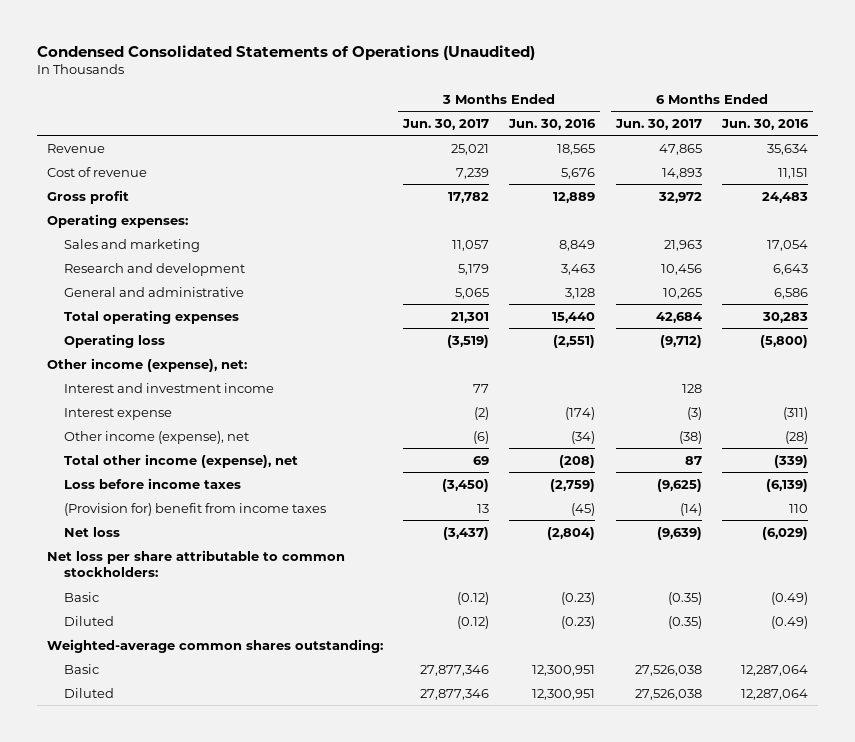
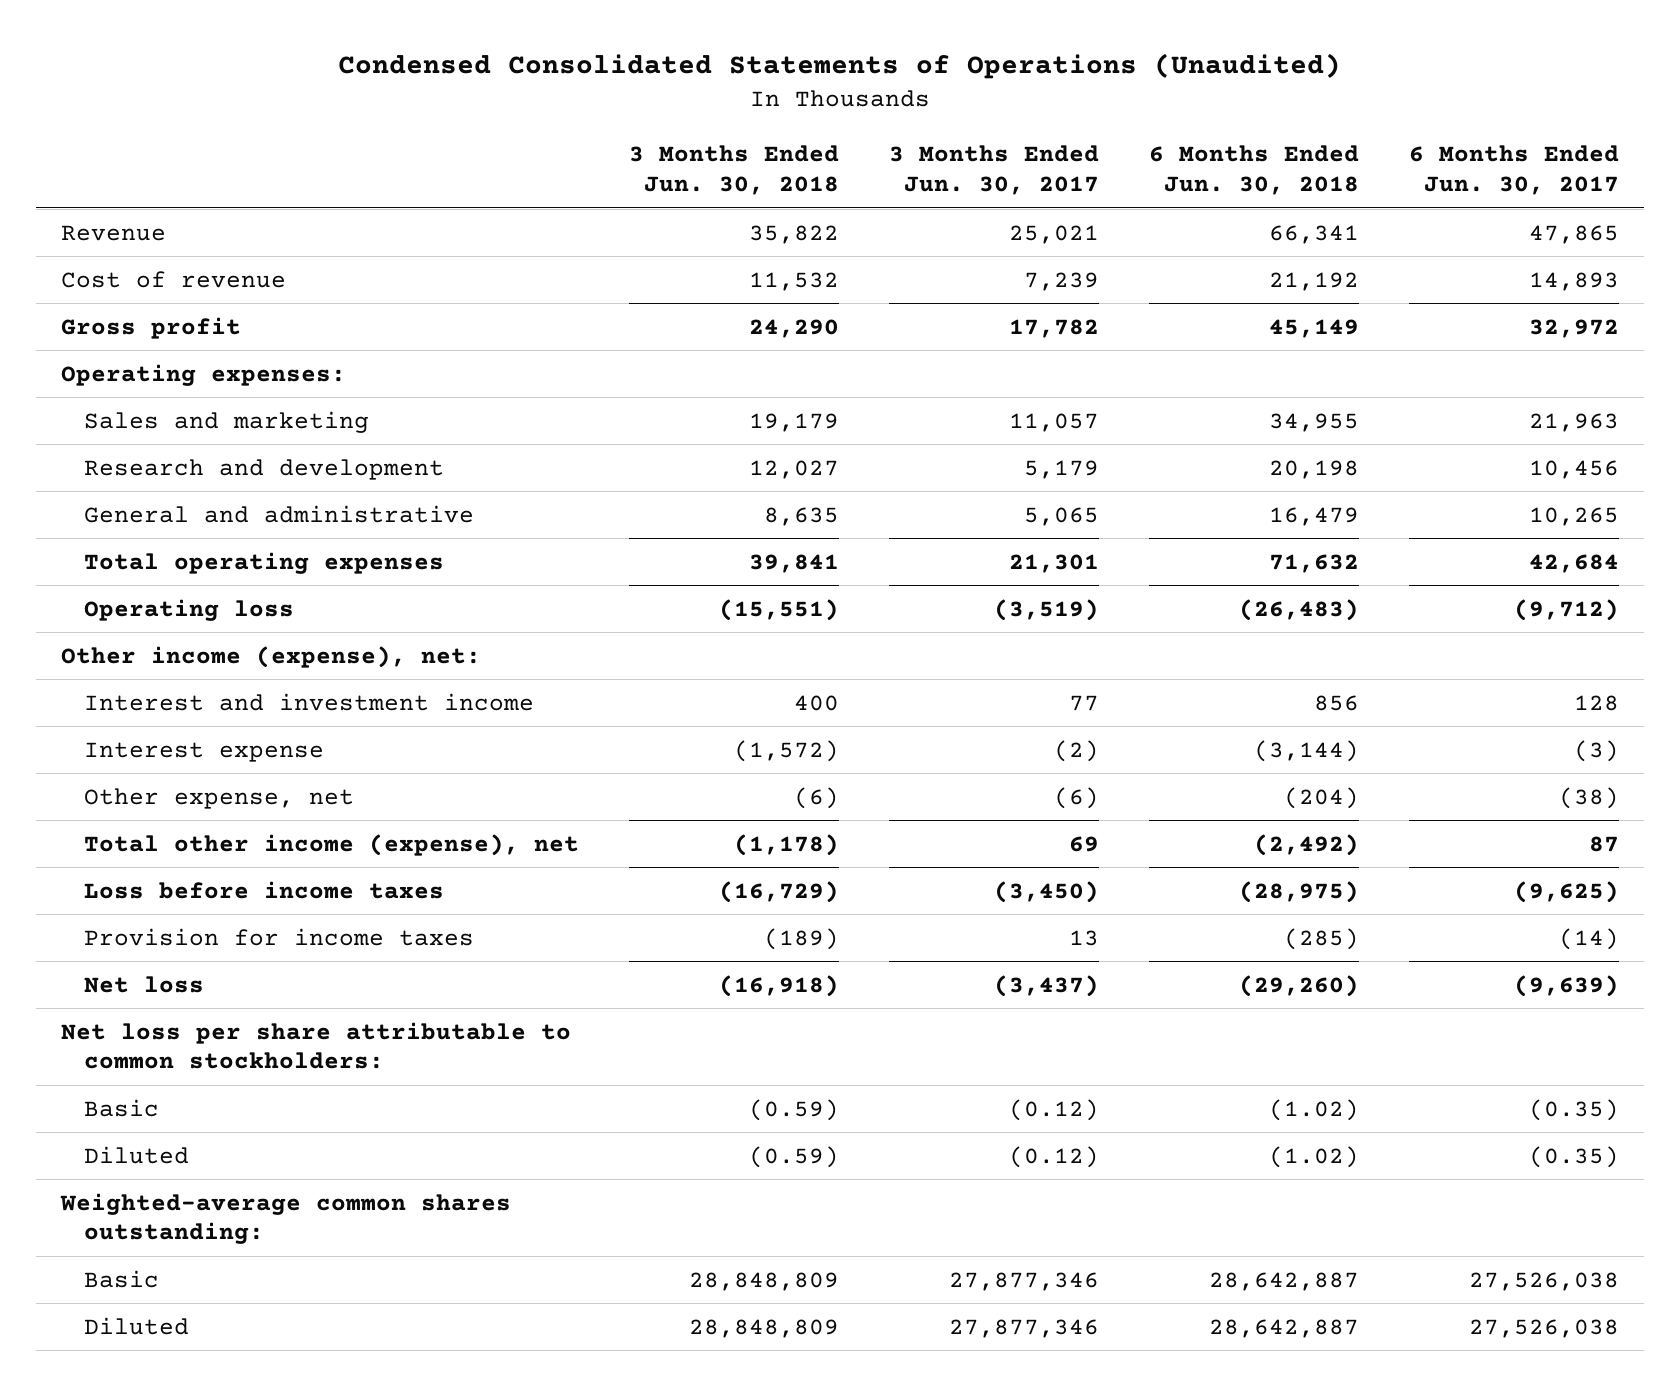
- | 3 Months Ended Jun. 30, 2017 | 3 Months Ended Jun. 30, 2016 | 6 Months Ended Jun. 30, 2017 | 6 Months Ended Jun. 30, 2016
+ | 3 Months Ended Jun. 30, 2018 | 3 Months Ended Jun. 30, 2017 | 6 Months Ended Jun. 30, 2018 | 6 Months Ended Jun. 30, 2017
- Other income (expense), net | (6) | (34) | (38) | (28)
+ Other expense, net | (6) | (6) | (204) | (38)
- (Provision for) benefit from income taxes | 13 | (45) | (14) | 110
+ Provision for income taxes | (189) | 13 | (285) | (14)

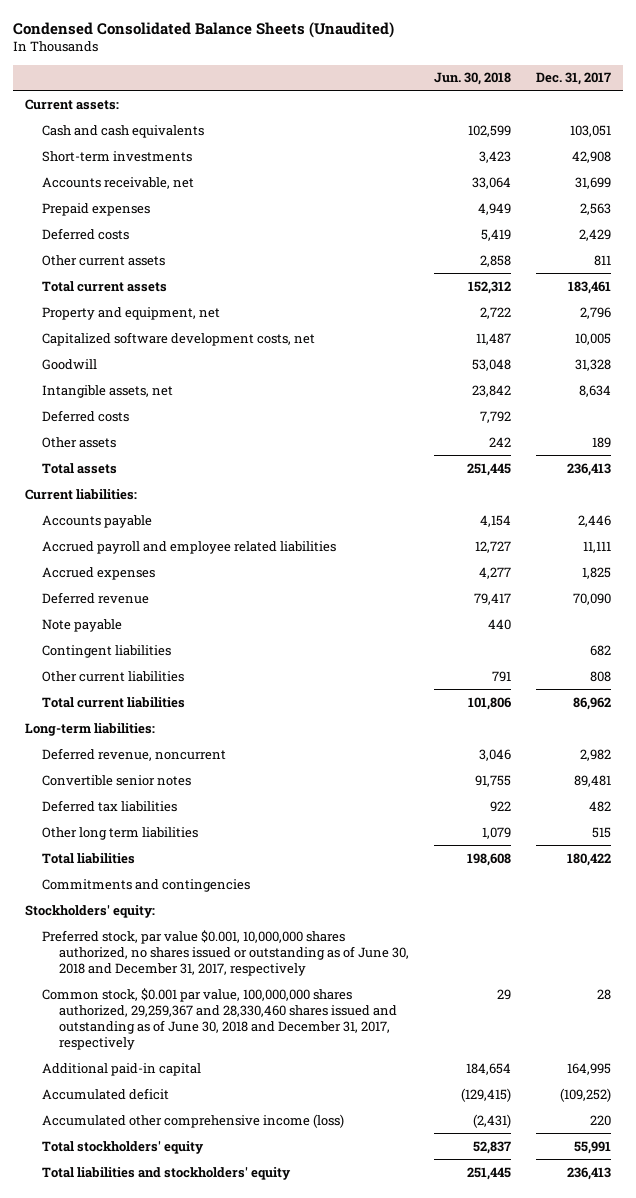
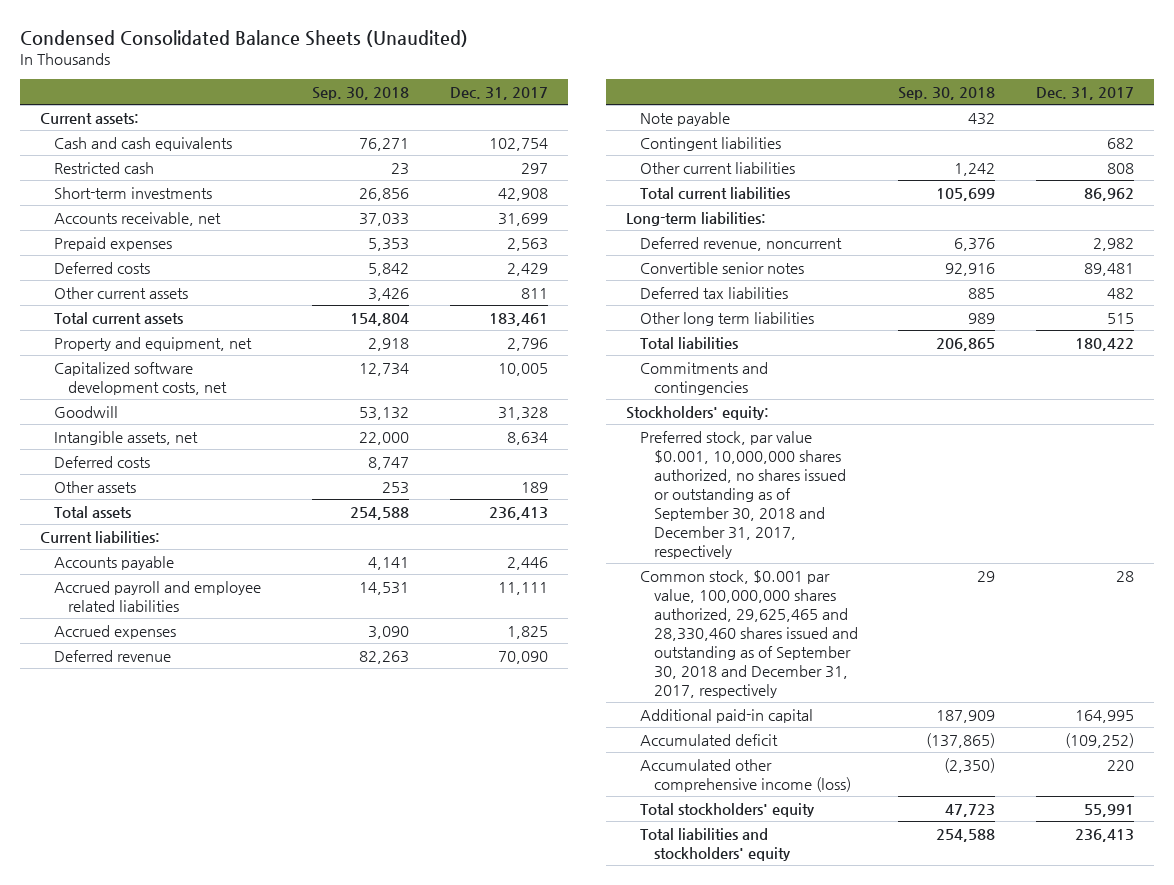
- | Jun. 30, 2018 | Dec. 31, 2017
+ | Sep. 30, 2018 | Dec. 31, 2017
- Cash and cash equivalents | 102,599 | 103,051
+ Cash and cash equivalents | 76,271 | 102,754
+ Restricted cash | 23 | 297
- Preferred stock, par value $0.001, 10,000,000 shares authorized, no shares issued or outstanding as of June 30, 2018 and December 31, 2017, respectively
- Common stock, $0.001 par value, 100,000,000 shares authorized, 29,259,367 and 28,330,460 shares issued and outstanding as of June 30, 2018 and December 31, 2017, respectively | 29 | 28
+ Preferred stock, par value $0.001, 10,000,000 shares authorized, no shares issued or outstanding as of September 30, 2018 and December 31, 2017, respectively
+ Common stock, $0.001 par value, 100,000,000 shares authorized, 29,625,465 and 28,330,460 shares issued and outstanding as of September 30, 2018 and December 31, 2017, respectively | 29 | 28

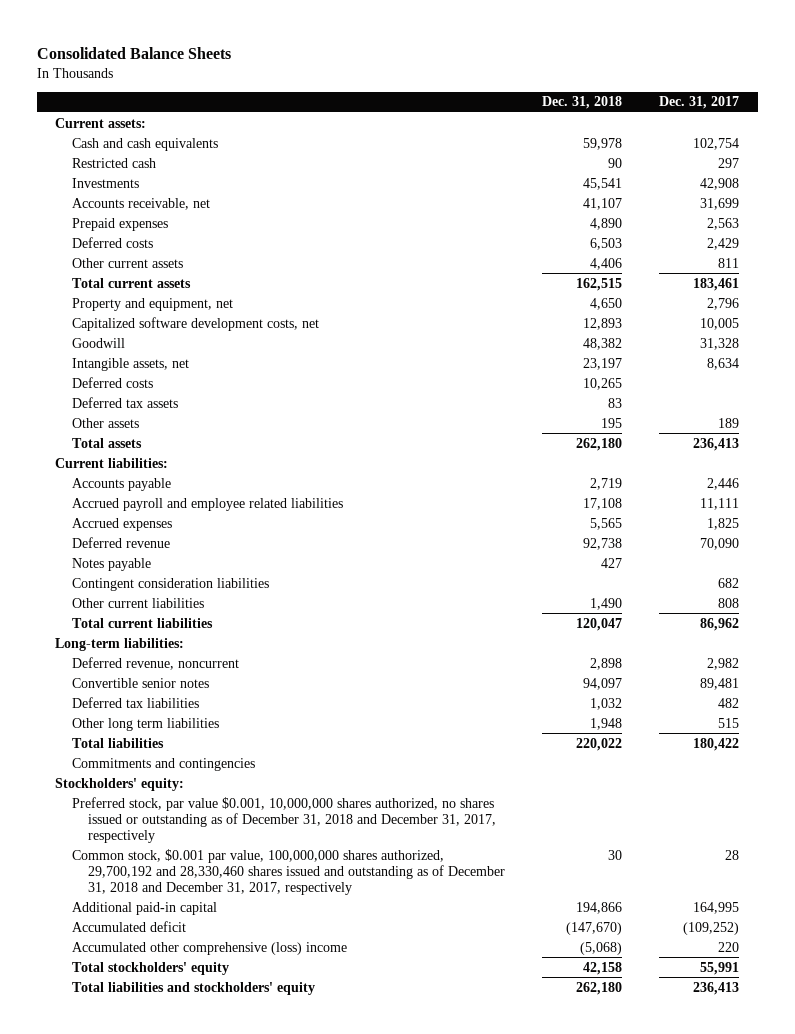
- Condensed Consolidated Balance Sheets (Unaudited)
+ Consolidated Balance Sheets
- | Sep. 30, 2018 | Dec. 31, 2017
+ | Dec. 31, 2018 | Dec. 31, 2017
- Short-term investments | 26,856 | 42,908
+ Investments | 45,541 | 42,908
+ Deferred tax assets | 83 |
- Note payable | 432 |
- Contingent liabilities | | 682
+ Notes payable | 427 |
+ Contingent consideration liabilities | | 682
- Preferred stock, par value $0.001, 10,000,000 shares authorized, no shares issued or outstanding as of September 30, 2018 and December 31, 2017, respectively
- Common stock, $0.001 par value, 100,000,000 shares authorized, 29,625,465 and 28,330,460 shares issued and outstanding as of September 30, 2018 and December 31, 2017, respectively | 29 | 28
+ Preferred stock, par value $0.001, 10,000,000 shares authorized, no shares issued or outstanding as of December 31, 2018 and December 31, 2017, respectively
+ Common stock, $0.001 par value, 100,000,000 shares authorized, 29,700,192 and 28,330,460 shares issued and outstanding as of December 31, 2018 and December 31, 2017, respectively | 30 | 28
- Accumulated other comprehensive income (loss) | (2,350) | 220
+ Accumulated other comprehensive (loss) income | (5,068) | 220

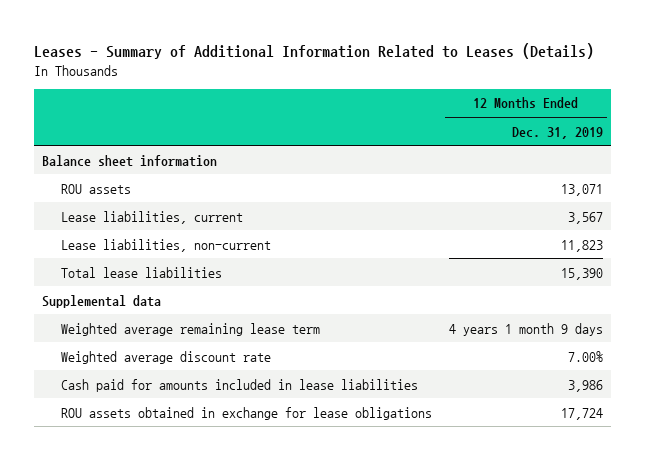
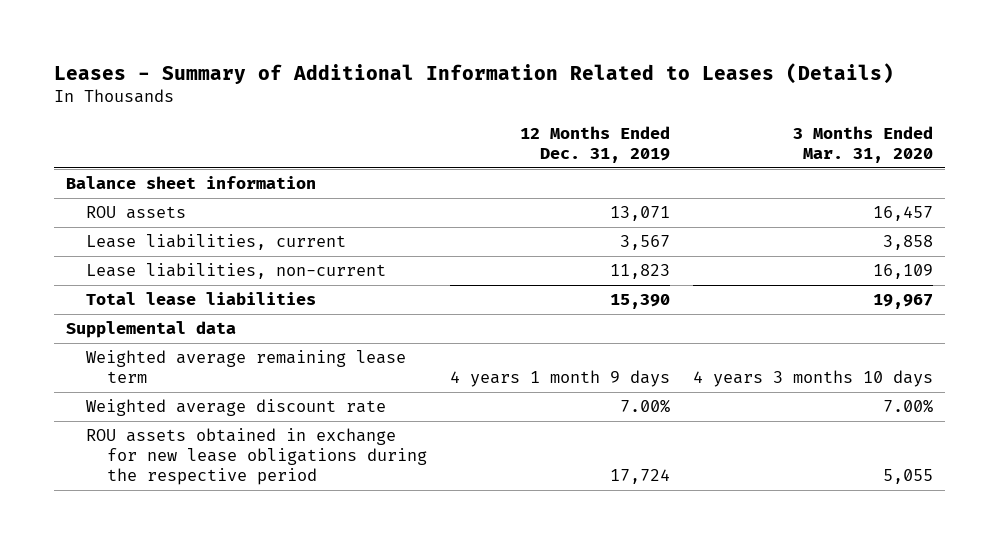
- | 12 Months Ended Dec. 31, 2019
+ | 12 Months Ended Dec. 31, 2019 | 3 Months Ended Mar. 31, 2020
- Cash paid for amounts included in lease liabilities | 3,986
- ROU assets obtained in exchange for lease obligations | 17,724
+ ROU assets obtained in exchange for new lease obligations during the respective period | 17,724 | 5,055

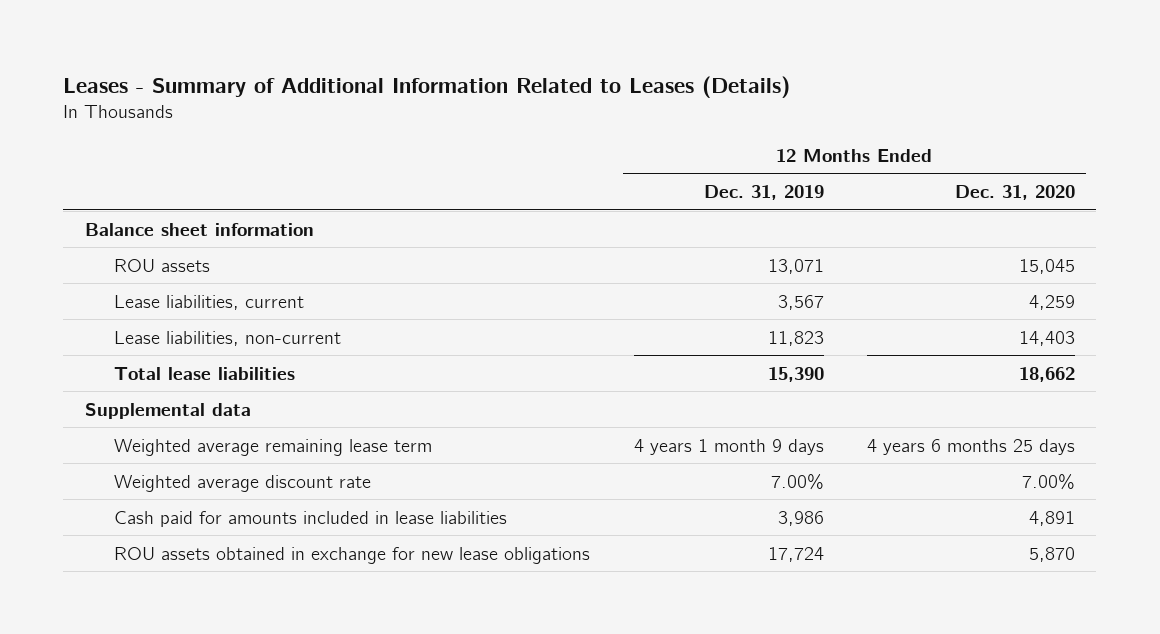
- | 12 Months Ended Dec. 31, 2019 | 3 Months Ended Mar. 31, 2020
+ | 12 Months Ended Dec. 31, 2019 | 12 Months Ended Dec. 31, 2020
- ROU assets obtained in exchange for new lease obligations during the respective period | 17,724 | 5,055
+ Cash paid for amounts included in lease liabilities | 3,986 | 4,891
+ ROU assets obtained in exchange for new lease obligations | 17,724 | 5,870

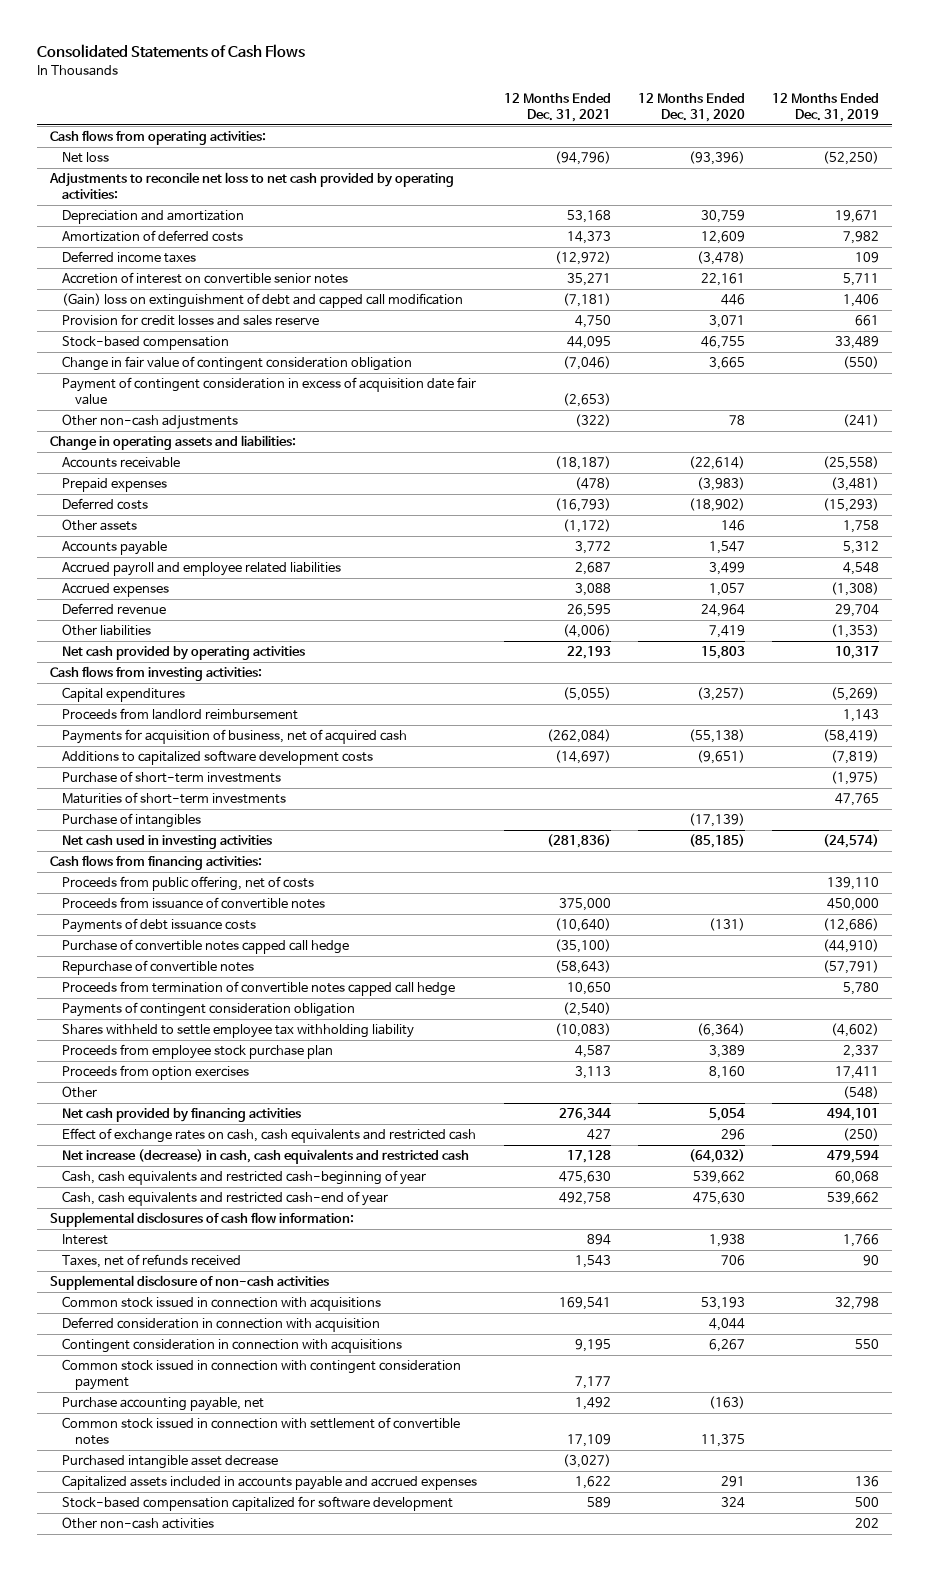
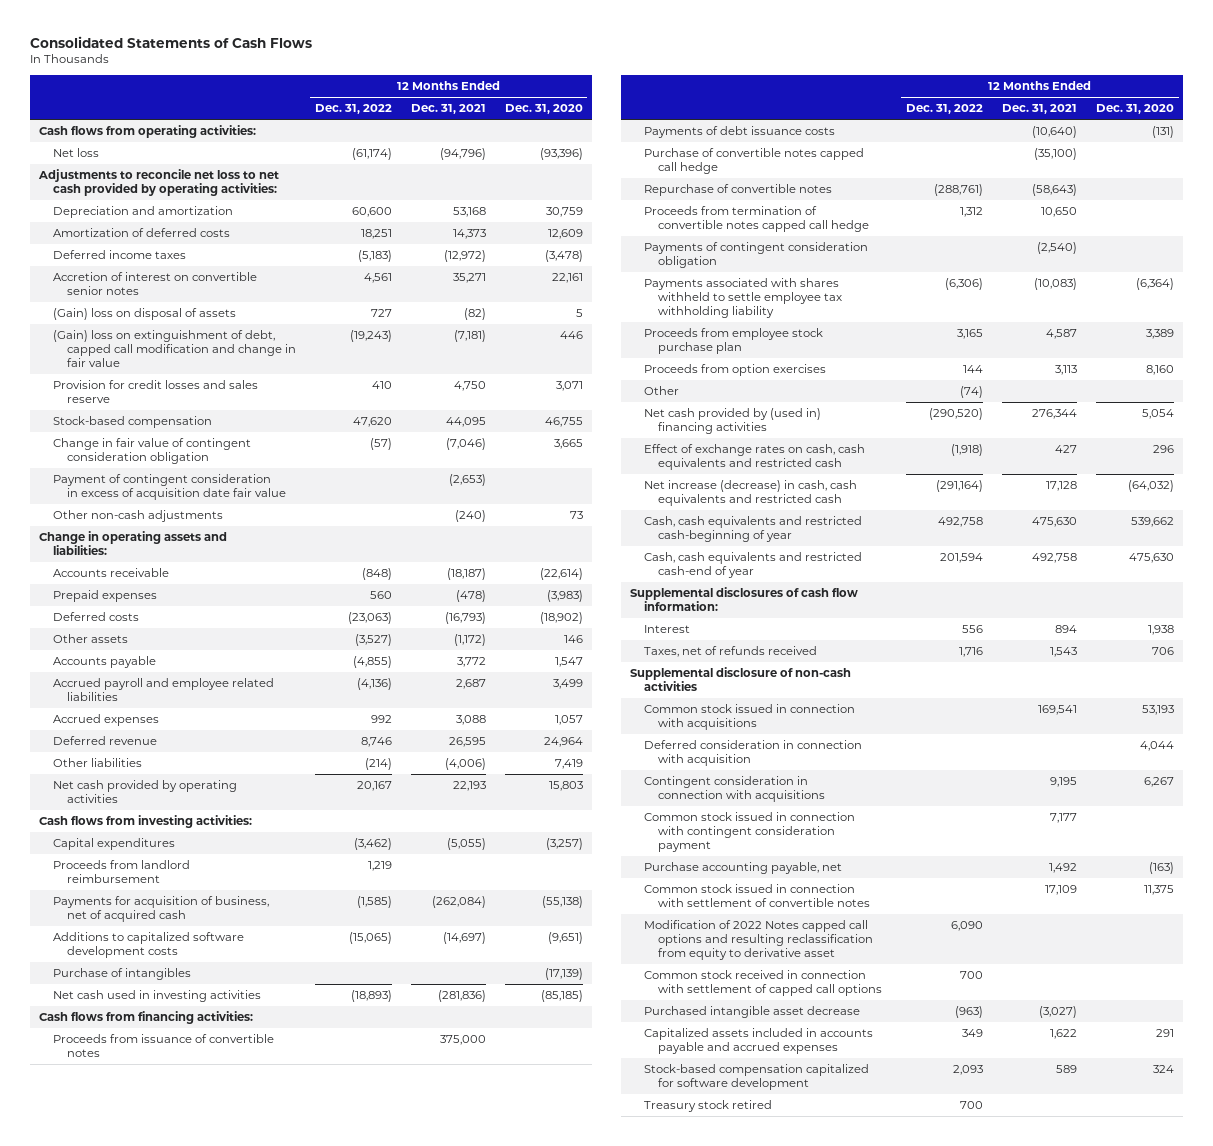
- | 12 Months Ended Dec. 31, 2021 | 12 Months Ended Dec. 31, 2020 | 12 Months Ended Dec. 31, 2019
+ | 12 Months Ended Dec. 31, 2022 | 12 Months Ended Dec. 31, 2021 | 12 Months Ended Dec. 31, 2020
- (Gain) loss on extinguishment of debt and capped call modification | (7,181) | 446 | 1,406
+ (Gain) loss on disposal of assets | 727 | (82) | 5
+ (Gain) loss on extinguishment of debt, capped call modification and change in fair value | (19,243) | (7,181) | 446
- Other non-cash adjustments | (322) | 78 | (241)
+ Other non-cash adjustments | | (240) | 73
- Purchase of short-term investments | | | (1,975)
- Maturities of short-term investments | | | 47,765
- Proceeds from public offering, net of costs | | | 139,110
- Shares withheld to settle employee tax withholding liability | (10,083) | (6,364) | (4,602)
+ Payments associated with shares withheld to settle employee tax withholding liability | (6,306) | (10,083) | (6,364)
- Net cash provided by financing activities | 276,344 | 5,054 | 494,101
+ Net cash provided by (used in) financing activities | (290,520) | 276,344 | 5,054
+ Modification of 2022 Notes capped call options and resulting reclassification from equity to derivative asset | 6,090 | |
+ Common stock received in connection with settlement of capped call options | 700 | |
- Other non-cash activities | | | 202
+ Treasury stock retired | 700 | |

